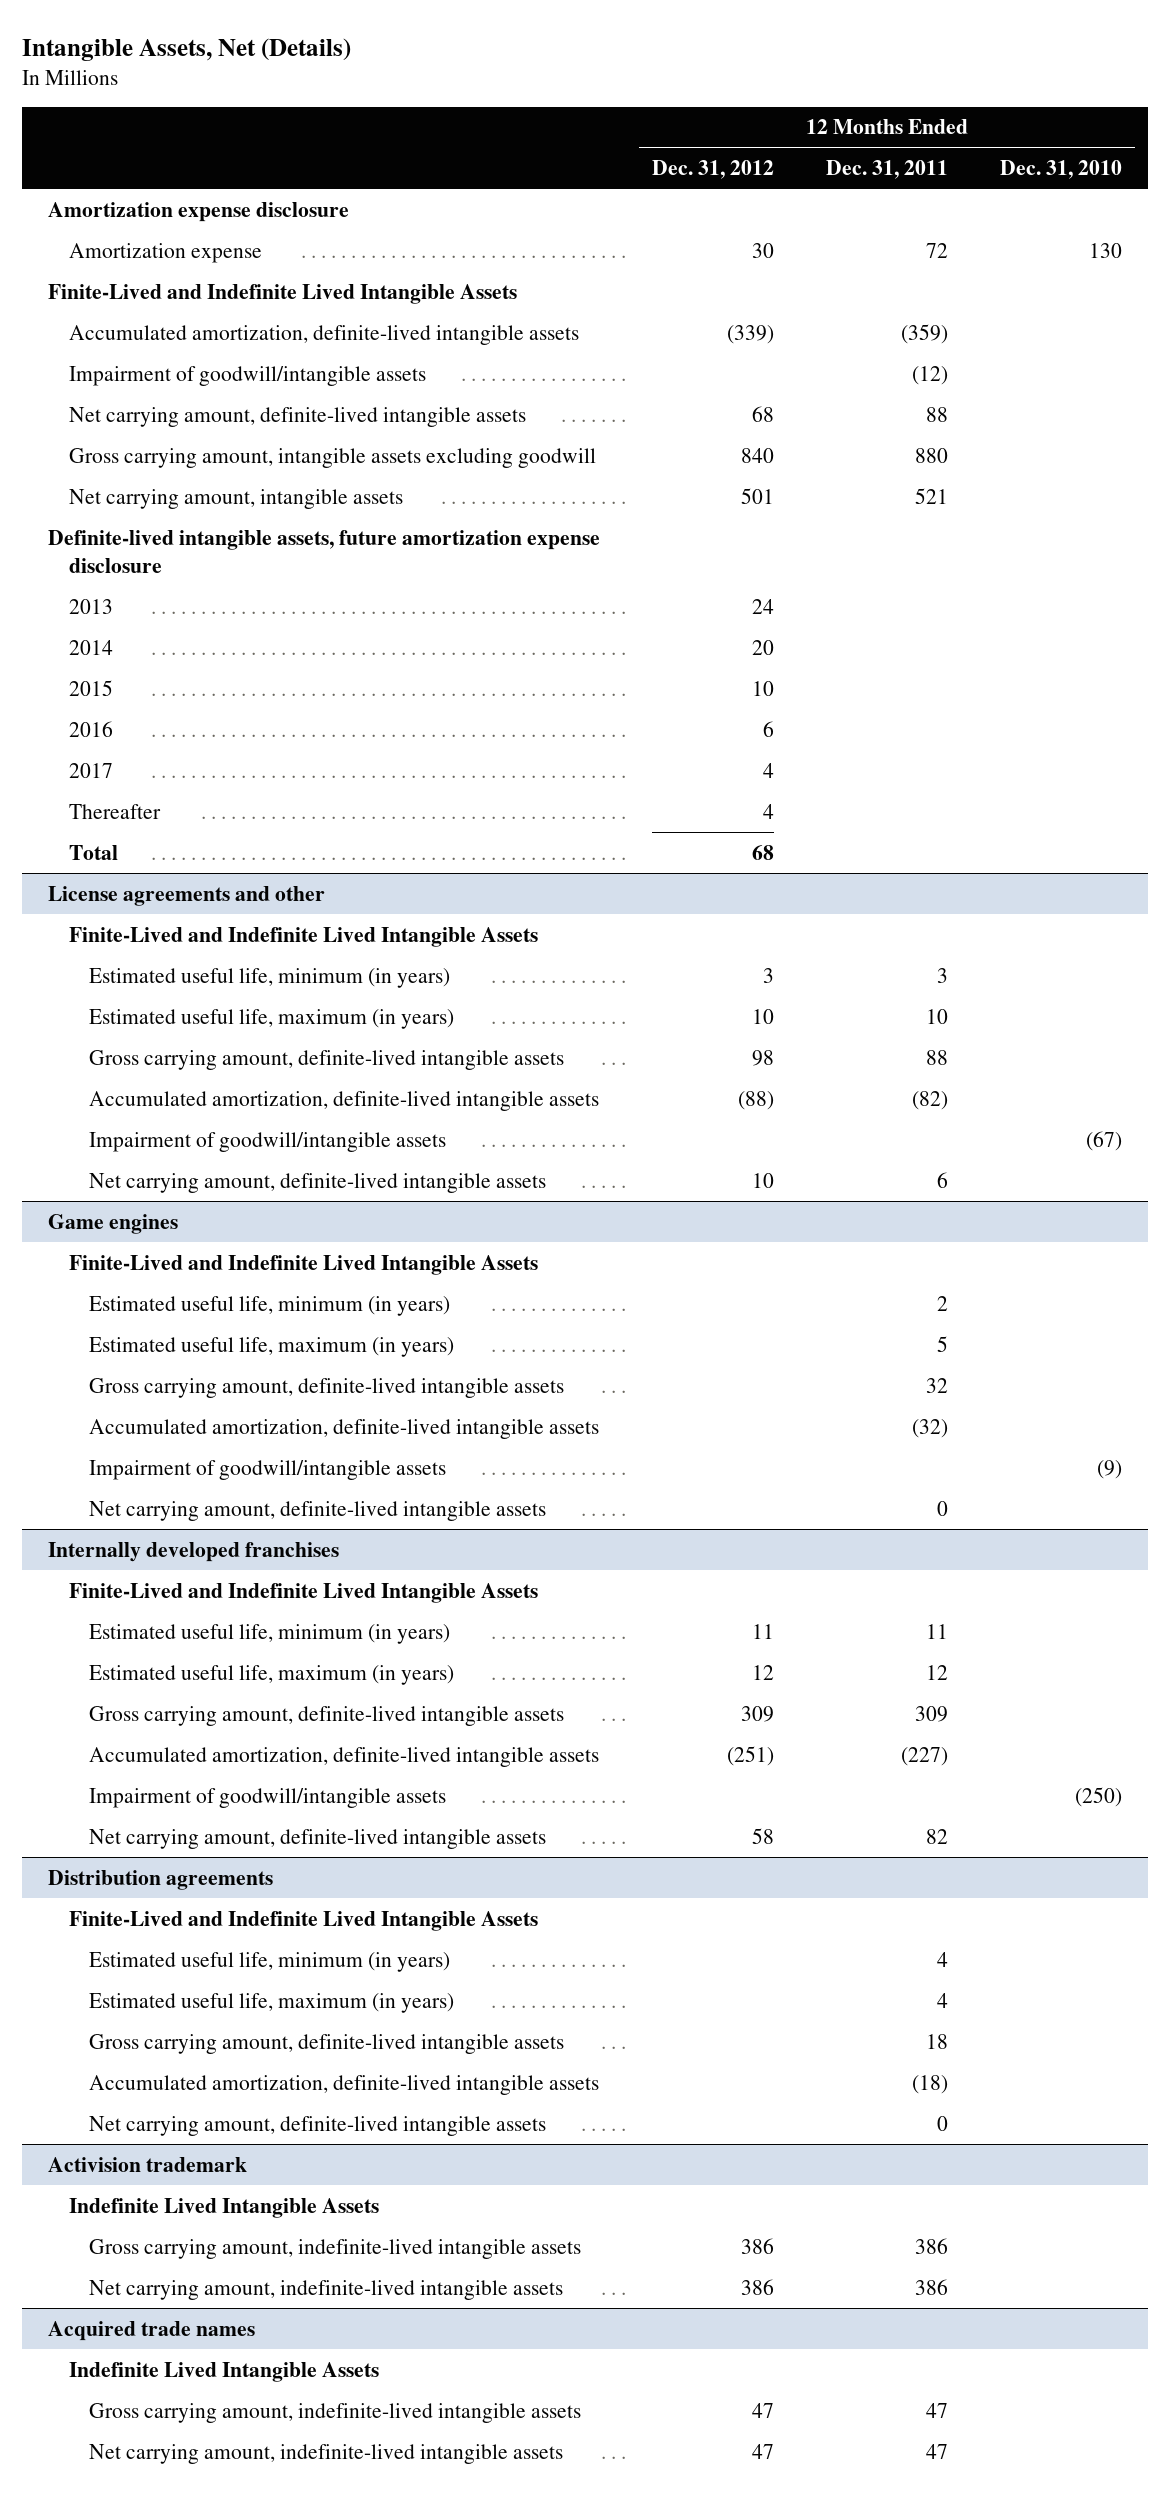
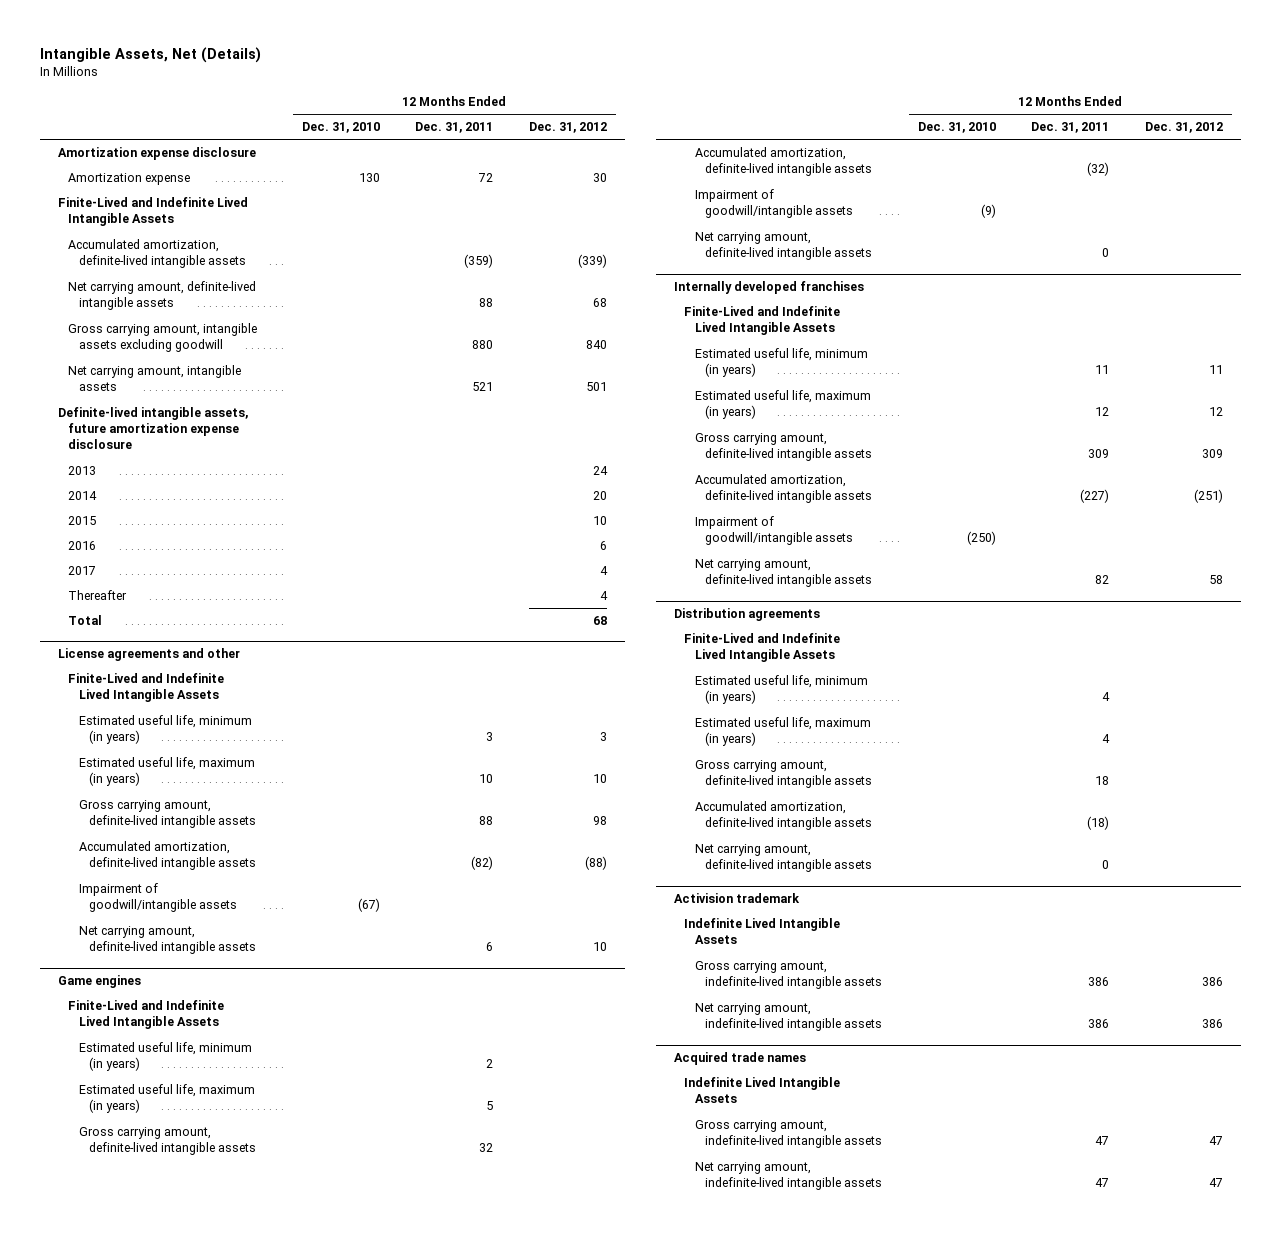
- | 12 Months Ended Dec. 31, 2012 | 12 Months Ended Dec. 31, 2011 | 12 Months Ended Dec. 31, 2010
+ | 12 Months Ended Dec. 31, 2010 | 12 Months Ended Dec. 31, 2011 | 12 Months Ended Dec. 31, 2012
- Impairment of goodwill/intangible assets | | (12) |

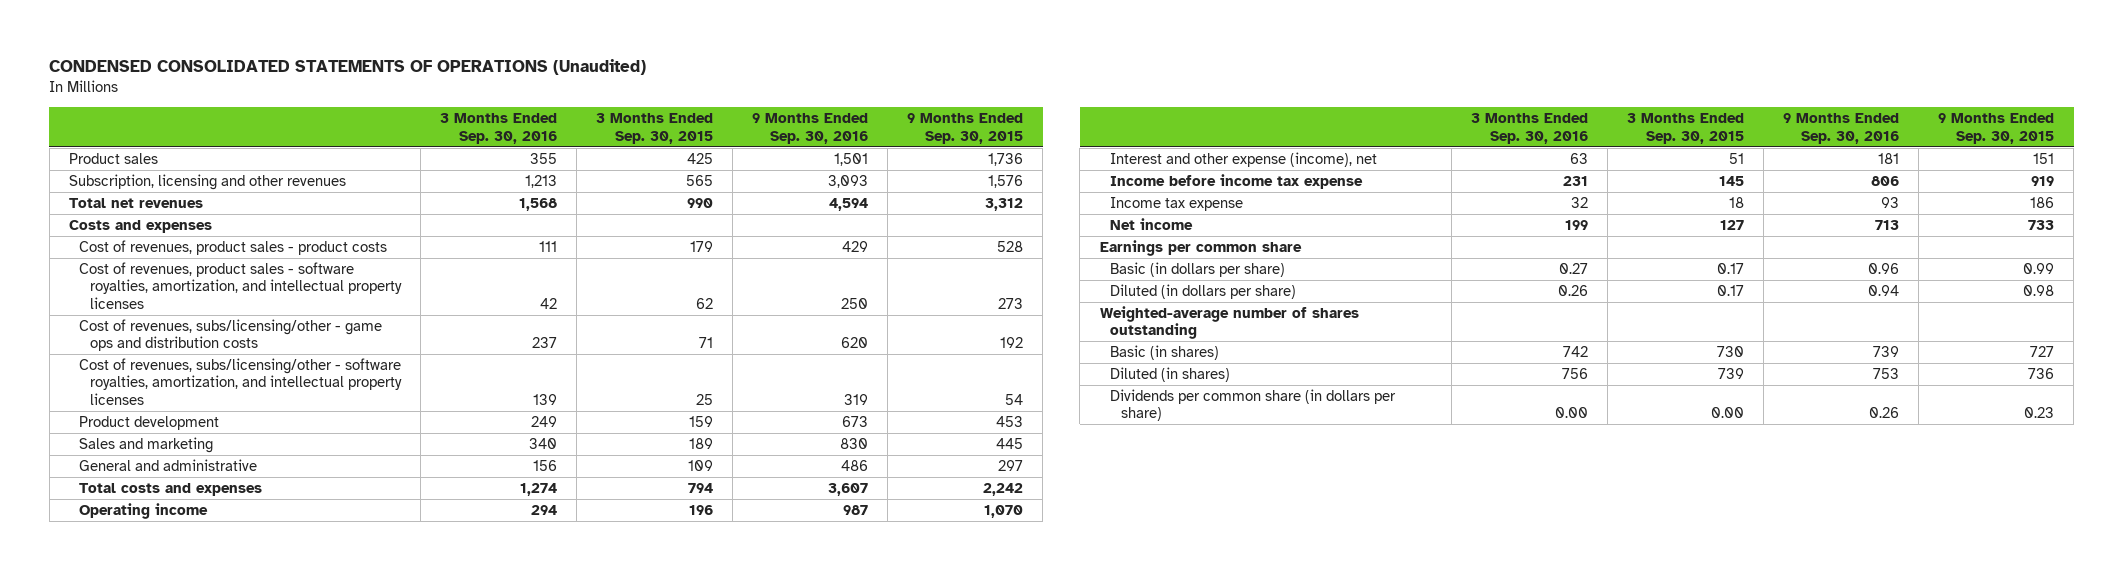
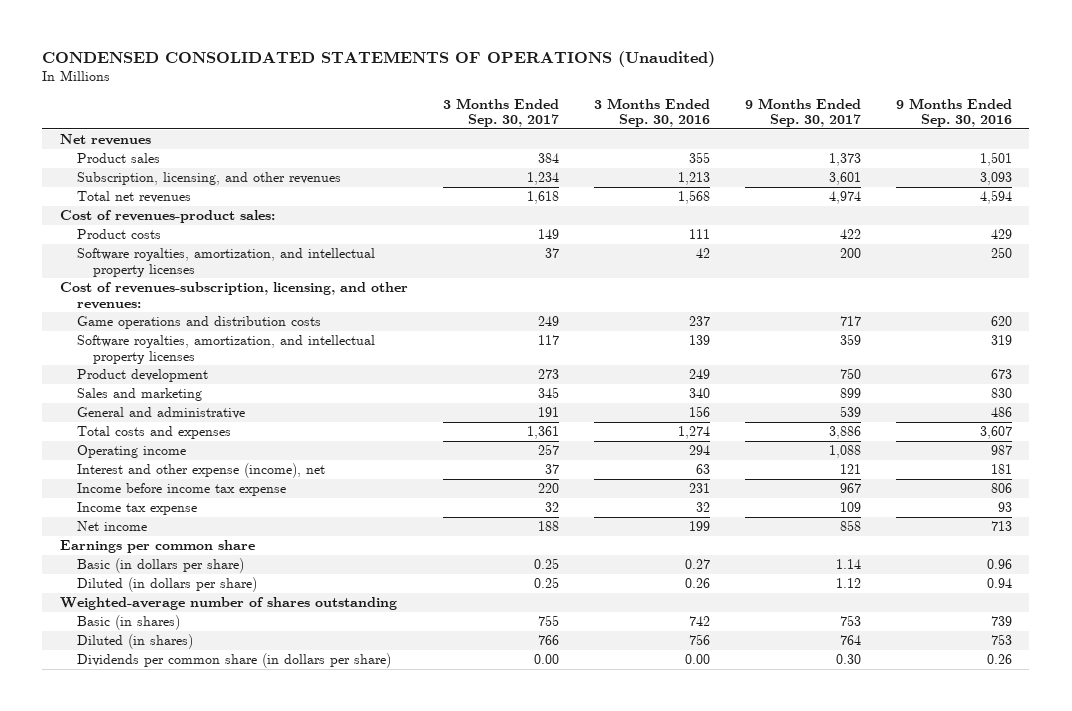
- | 3 Months Ended Sep. 30, 2016 | 3 Months Ended Sep. 30, 2015 | 9 Months Ended Sep. 30, 2016 | 9 Months Ended Sep. 30, 2015
+ | 3 Months Ended Sep. 30, 2017 | 3 Months Ended Sep. 30, 2016 | 9 Months Ended Sep. 30, 2017 | 9 Months Ended Sep. 30, 2016
+ Net revenues
- Subscription, licensing and other revenues | 1,213 | 565 | 3,093 | 1,576
+ Subscription, licensing, and other revenues | 1,234 | 1,213 | 3,601 | 3,093
- Costs and expenses
- Cost of revenues, product sales - product costs | 111 | 179 | 429 | 528
- Cost of revenues, product sales - software royalties, amortization, and intellectual property licenses | 42 | 62 | 250 | 273
- Cost of revenues, subs/licensing/other - game ops and distribution costs | 237 | 71 | 620 | 192
- Cost of revenues, subs/licensing/other - software royalties, amortization, and intellectual property licenses | 139 | 25 | 319 | 54
+ Cost of revenues-product sales:
+ Product costs | 149 | 111 | 422 | 429
+ Software royalties, amortization, and intellectual property licenses | 37 | 42 | 200 | 250
+ Cost of revenues-subscription, licensing, and other revenues:
+ Game operations and distribution costs | 249 | 237 | 717 | 620
+ Software royalties, amortization, and intellectual property licenses | 117 | 139 | 359 | 319

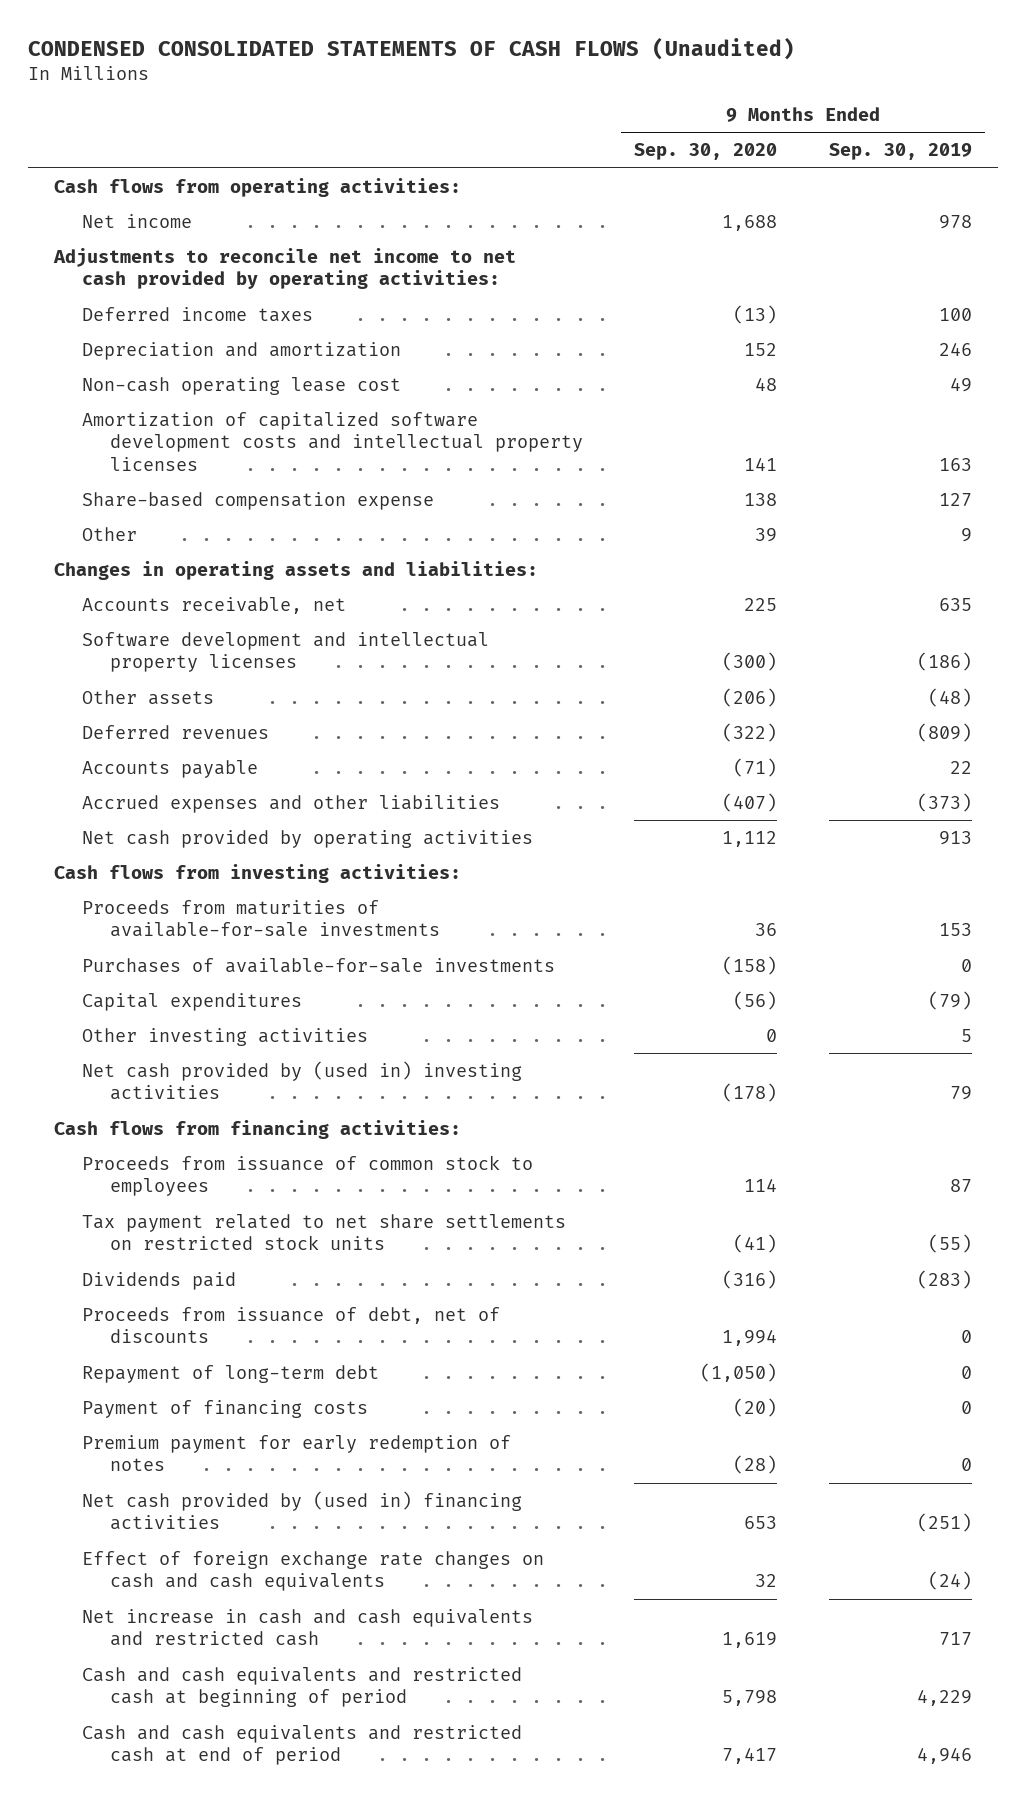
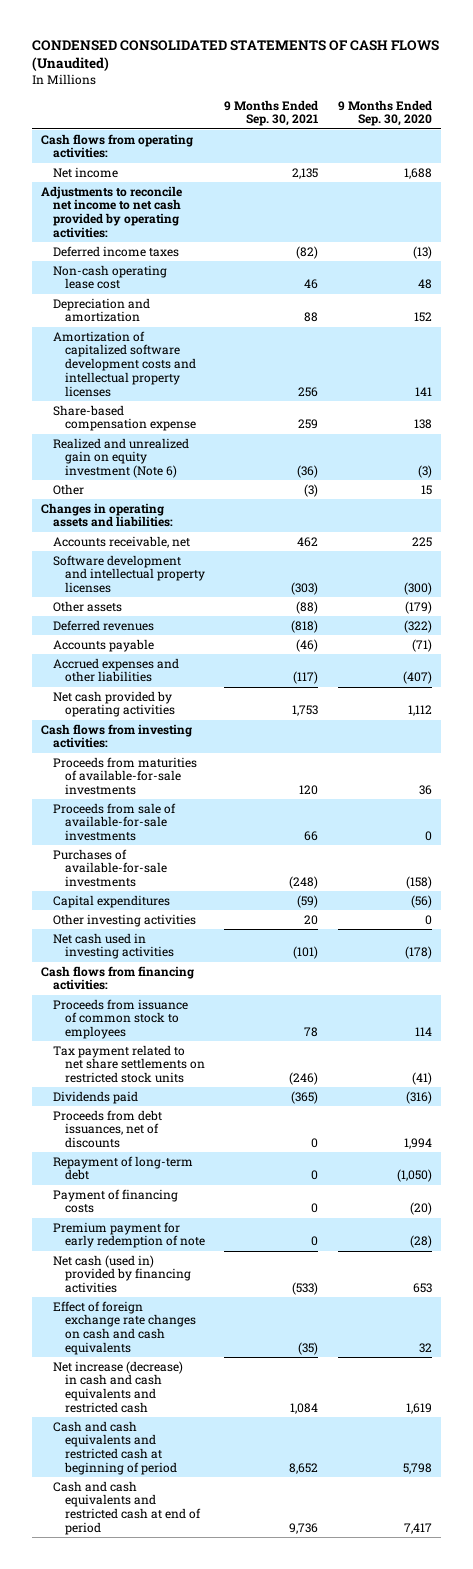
- | 9 Months Ended Sep. 30, 2020 | 9 Months Ended Sep. 30, 2019
+ | 9 Months Ended Sep. 30, 2021 | 9 Months Ended Sep. 30, 2020
moved down: Depreciation and amortization | 88 | 152
- Other | 39 | 9
+ Realized and unrealized gain on equity investment (Note 6) | (36) | (3)
+ Other | (3) | 15
- Other assets | (206) | (48)
+ Other assets | (88) | (179)
+ Proceeds from sale of available-for-sale investments | 66 | 0
- Net cash provided by (used in) investing activities | (178) | 79
+ Net cash used in investing activities | (101) | (178)
- Proceeds from issuance of debt, net of discounts | 1,994 | 0
+ Proceeds from debt issuances, net of discounts | 0 | 1,994
- Premium payment for early redemption of notes | (28) | 0
- Net cash provided by (used in) financing activities | 653 | (251)
+ Premium payment for early redemption of note | 0 | (28)
+ Net cash (used in) provided by financing activities | (533) | 653
- Net increase in cash and cash equivalents and restricted cash | 1,619 | 717
+ Net increase (decrease) in cash and cash equivalents and restricted cash | 1,084 | 1,619

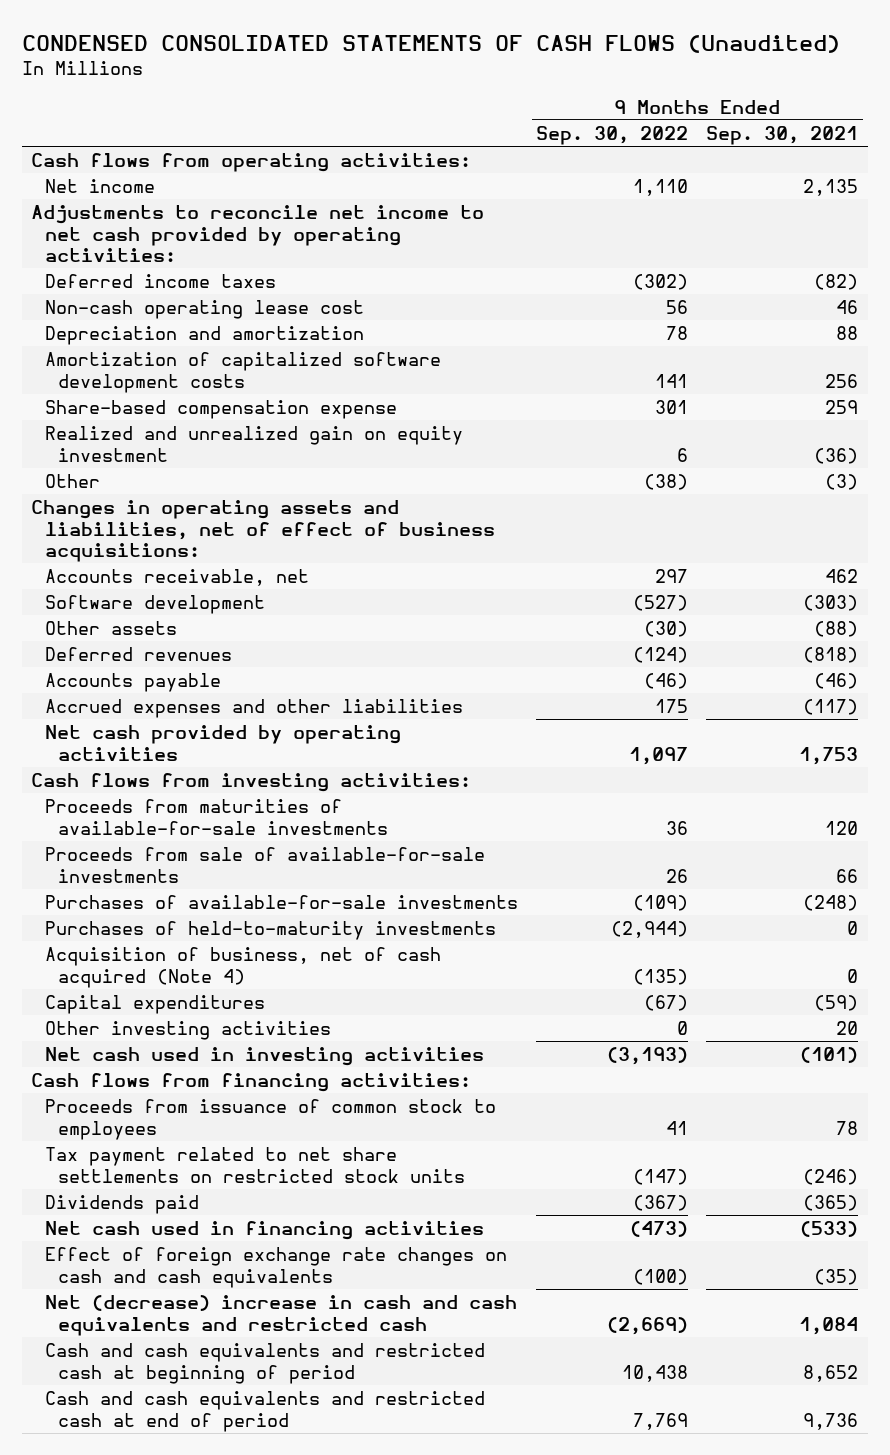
- | 9 Months Ended Sep. 30, 2021 | 9 Months Ended Sep. 30, 2020
+ | 9 Months Ended Sep. 30, 2022 | 9 Months Ended Sep. 30, 2021
- Amortization of capitalized software development costs and intellectual property licenses | 256 | 141
+ Amortization of capitalized software development costs | 141 | 256
- Realized and unrealized gain on equity investment (Note 6) | (36) | (3)
+ Realized and unrealized gain on equity investment | 6 | (36)
- Changes in operating assets and liabilities:
+ Changes in operating assets and liabilities, net of effect of business acquisitions:
- Software development and intellectual property licenses | (303) | (300)
+ Software development | (527) | (303)
+ Purchases of held-to-maturity investments | (2,944) | 0
+ Acquisition of business, net of cash acquired (Note 4) | (135) | 0
- Proceeds from debt issuances, net of discounts | 0 | 1,994
- Repayment of long-term debt | 0 | (1,050)
- Payment of financing costs | 0 | (20)
- Premium payment for early redemption of note | 0 | (28)
- Net cash (used in) provided by financing activities | (533) | 653
+ Net cash used in financing activities | (473) | (533)
- Net increase (decrease) in cash and cash equivalents and restricted cash | 1,084 | 1,619
+ Net (decrease) increase in cash and cash equivalents and restricted cash | (2,669) | 1,084

